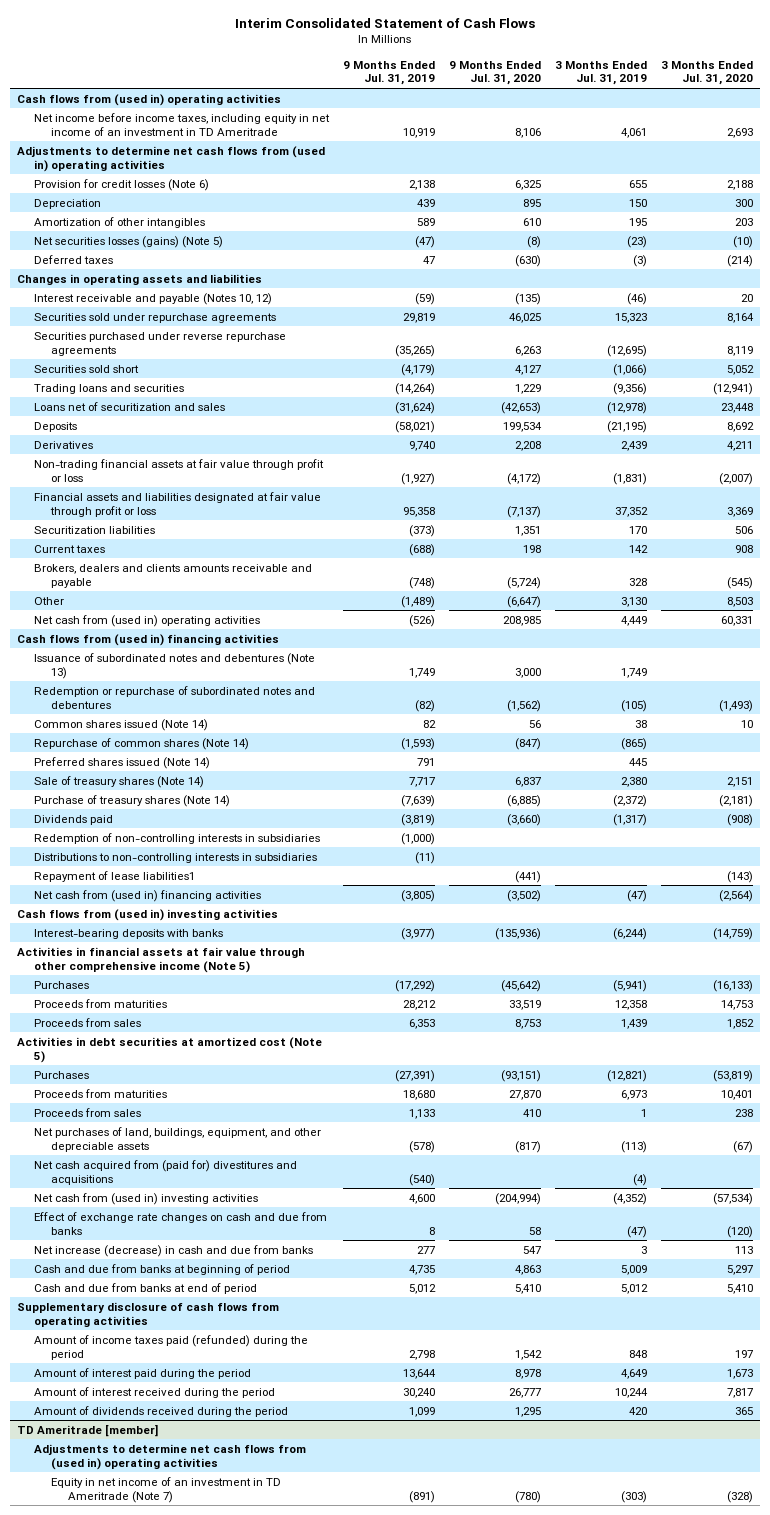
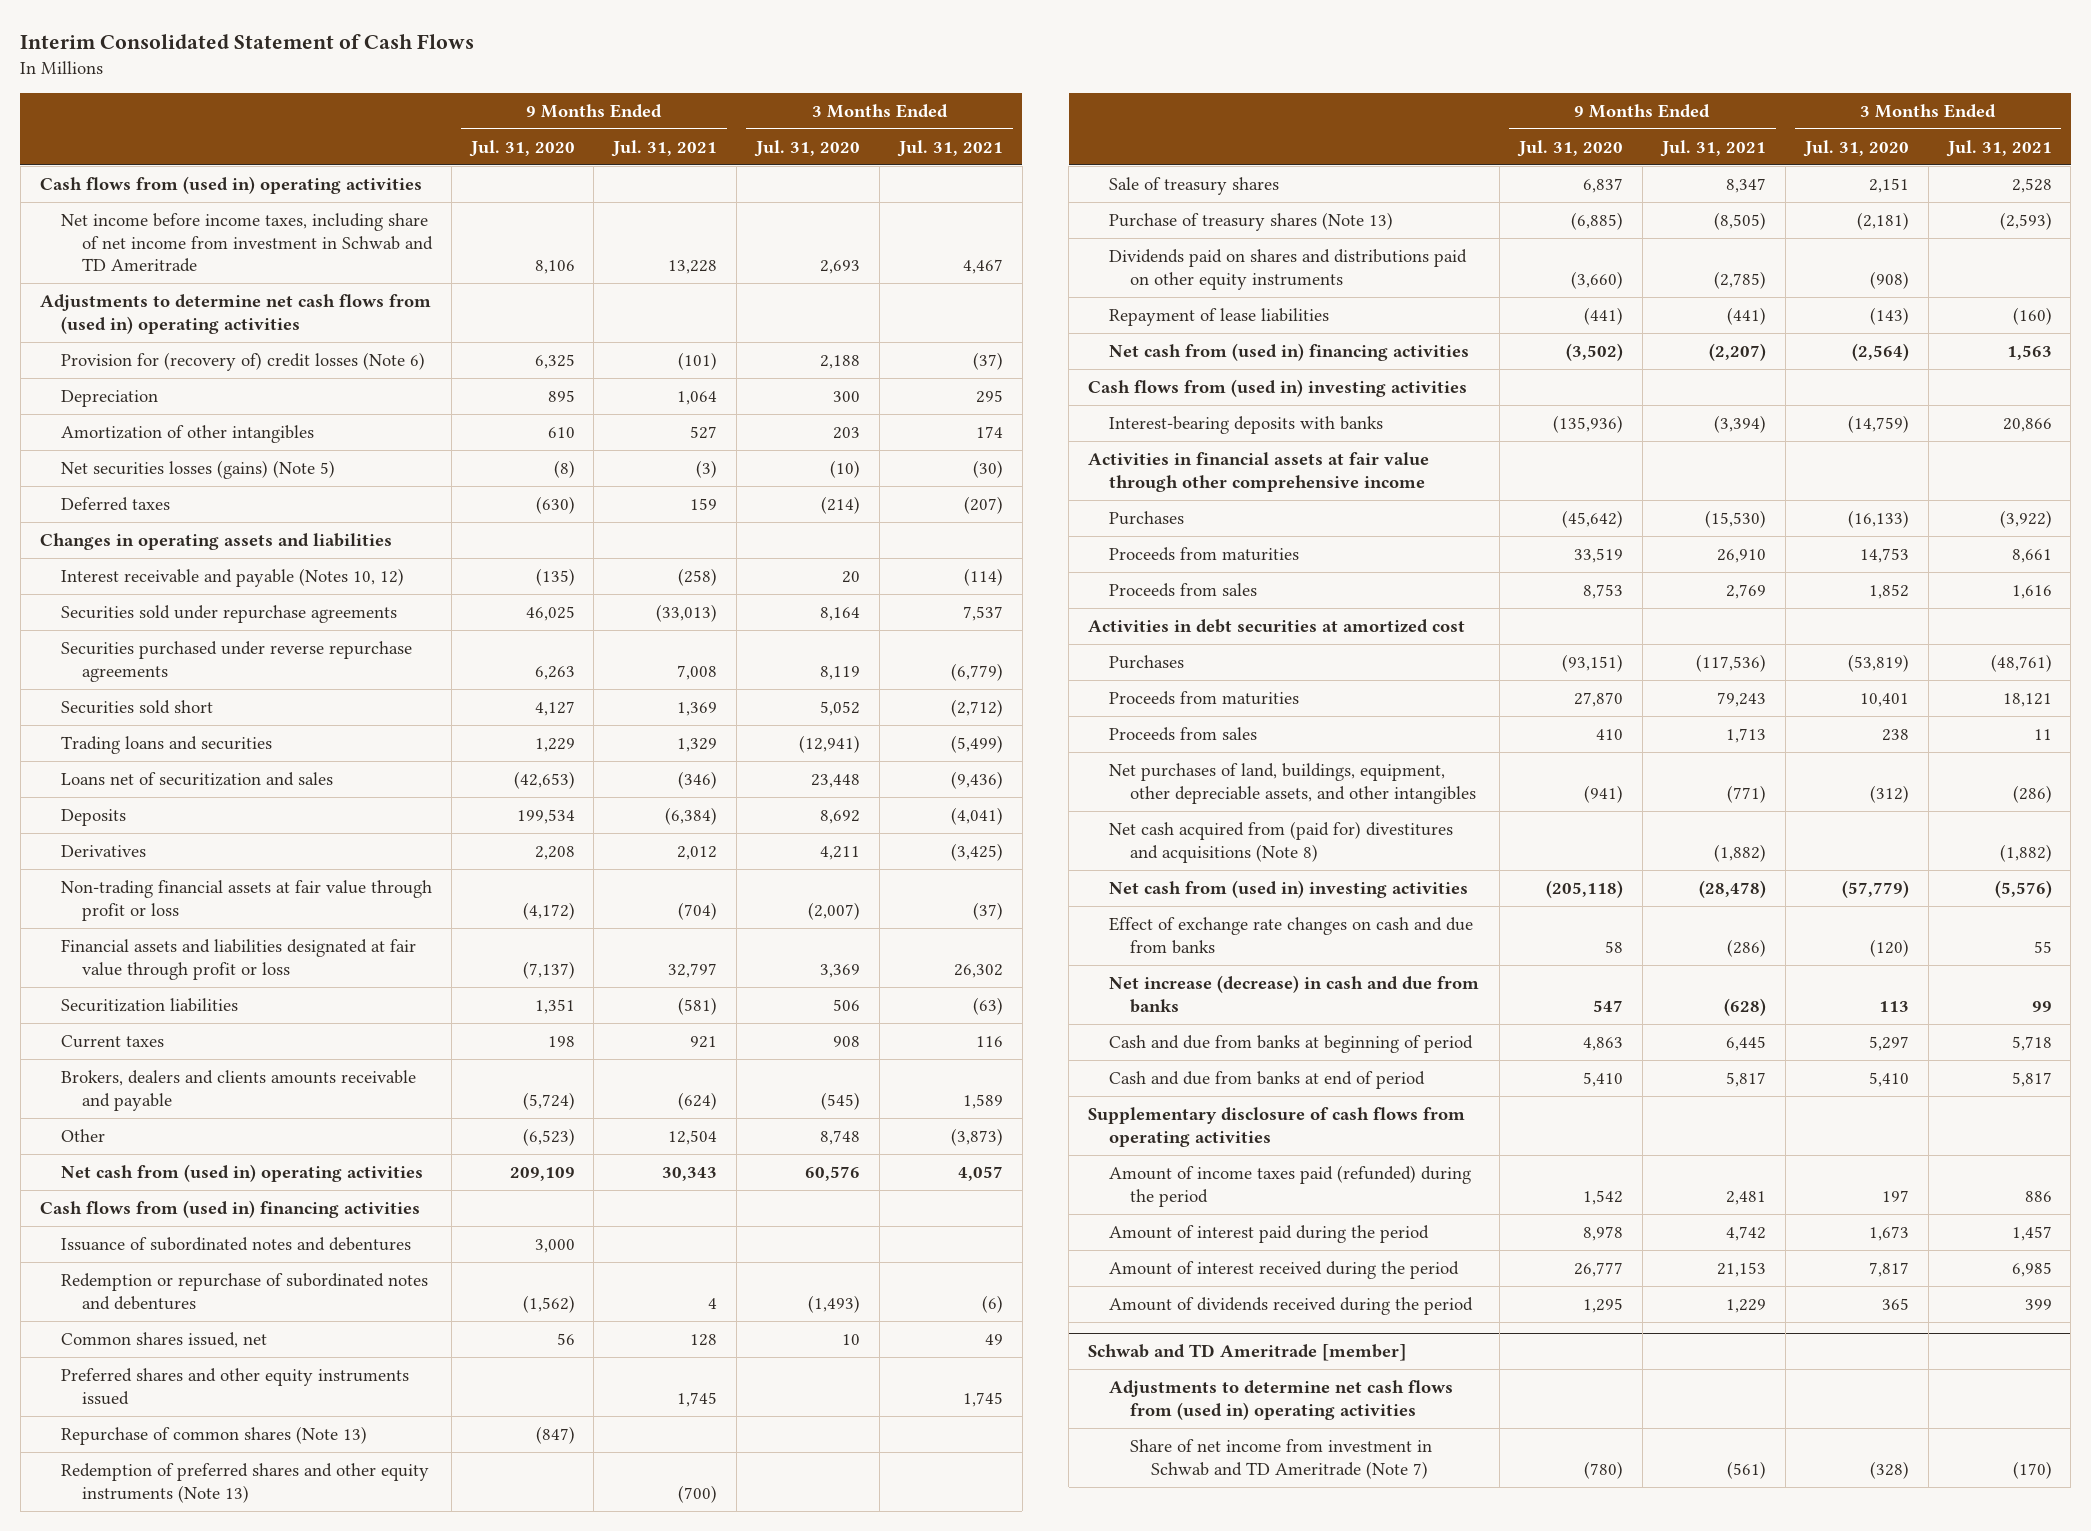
- | 9 Months Ended Jul. 31, 2019 | 9 Months Ended Jul. 31, 2020 | 3 Months Ended Jul. 31, 2019 | 3 Months Ended Jul. 31, 2020
+ | 9 Months Ended Jul. 31, 2020 | 9 Months Ended Jul. 31, 2021 | 3 Months Ended Jul. 31, 2020 | 3 Months Ended Jul. 31, 2021
- Net income before income taxes, including equity in net income of an investment in TD Ameritrade | 10,919 | 8,106 | 4,061 | 2,693
+ Net income before income taxes, including share of net income from investment in Schwab and TD Ameritrade | 8,106 | 13,228 | 2,693 | 4,467
- Provision for credit losses (Note 6) | 2,138 | 6,325 | 655 | 2,188
+ Provision for (recovery of) credit losses (Note 6) | 6,325 | (101) | 2,188 | (37)
- Other | (1,489) | (6,647) | 3,130 | 8,503
- Net cash from (used in) operating activities | (526) | 208,985 | 4,449 | 60,331
+ Other | (6,523) | 12,504 | 8,748 | (3,873)
+ Net cash from (used in) operating activities | 209,109 | 30,343 | 60,576 | 4,057
- Issuance of subordinated notes and debentures (Note 13) | 1,749 | 3,000 | 1,749 |
+ Issuance of subordinated notes and debentures | 3,000 | | |
- Common shares issued (Note 14) | 82 | 56 | 38 | 10
- Repurchase of common shares (Note 14) | (1,593) | (847) | (865) |
- Preferred shares issued (Note 14) | 791 | | 445 |
- Sale of treasury shares (Note 14) | 7,717 | 6,837 | 2,380 | 2,151
- Purchase of treasury shares (Note 14) | (7,639) | (6,885) | (2,372) | (2,181)
- Dividends paid | (3,819) | (3,660) | (1,317) | (908)
- Redemption of non-controlling interests in subsidiaries | (1,000) | | |
- Distributions to non-controlling interests in subsidiaries | (11) | | |
- Repayment of lease liabilities1 | | (441) | | (143)
+ Common shares issued, net | 56 | 128 | 10 | 49
+ Preferred shares and other equity instruments issued | | 1,745 | | 1,745
+ Repurchase of common shares (Note 13) | (847) | | |
+ Redemption of preferred shares and other equity instruments (Note 13) | | (700) | |
+ Sale of treasury shares | 6,837 | 8,347 | 2,151 | 2,528
+ Purchase of treasury shares (Note 13) | (6,885) | (8,505) | (2,181) | (2,593)
+ Dividends paid on shares and distributions paid on other equity instruments | (3,660) | (2,785) | (908) |
+ Repayment of lease liabilities | (441) | (441) | (143) | (160)
- Activities in financial assets at fair value through other comprehensive income (Note 5)
+ Activities in financial assets at fair value through other comprehensive income
- Activities in debt securities at amortized cost (Note 5)
+ Activities in debt securities at amortized cost
- Net purchases of land, buildings, equipment, and other depreciable assets | (578) | (817) | (113) | (67)
- Net cash acquired from (paid for) divestitures and acquisitions | (540) | | (4) |
- Net cash from (used in) investing activities | 4,600 | (204,994) | (4,352) | (57,534)
+ Net purchases of land, buildings, equipment, other depreciable assets, and other intangibles | (941) | (771) | (312) | (286)
+ Net cash acquired from (paid for) divestitures and acquisitions (Note 8) | | (1,882) | | (1,882)
+ Net cash from (used in) investing activities | (205,118) | (28,478) | (57,779) | (5,576)
- TD Ameritrade [member]
+ Schwab and TD Ameritrade [member]
- Equity in net income of an investment in TD Ameritrade (Note 7) | (891) | (780) | (303) | (328)
+ Share of net income from investment in Schwab and TD Ameritrade (Note 7) | (780) | (561) | (328) | (170)

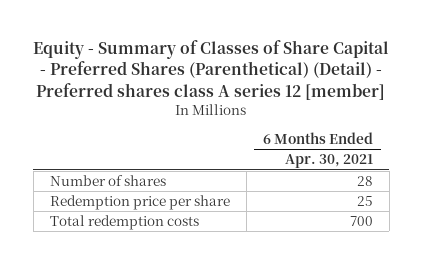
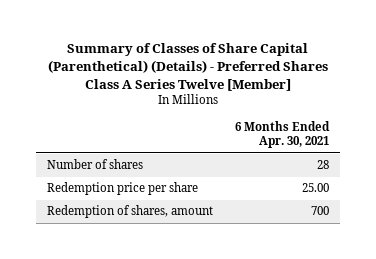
- Equity - Summary of Classes of Share Capital - Preferred Shares (Parenthetical) (Detail) - Preferred shares class A series 12 [member]
+ Summary of Classes of Share Capital (Parenthetical) (Details) - Preferred Shares Class A Series Twelve [Member]
- Redemption price per share | 25
- Total redemption costs | 700
+ Redemption price per share | 25.00
+ Redemption of shares, amount | 700

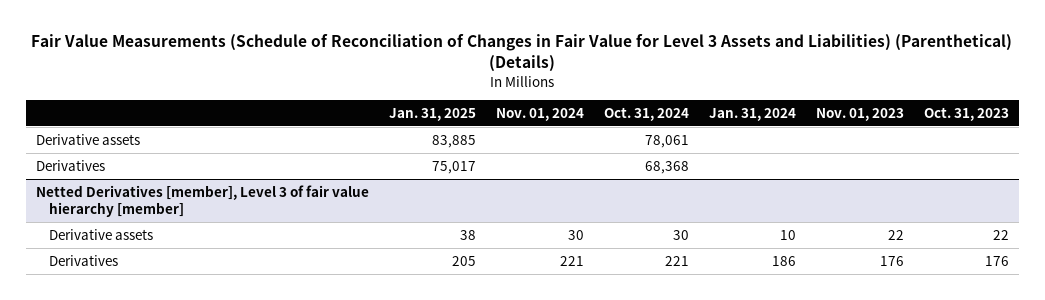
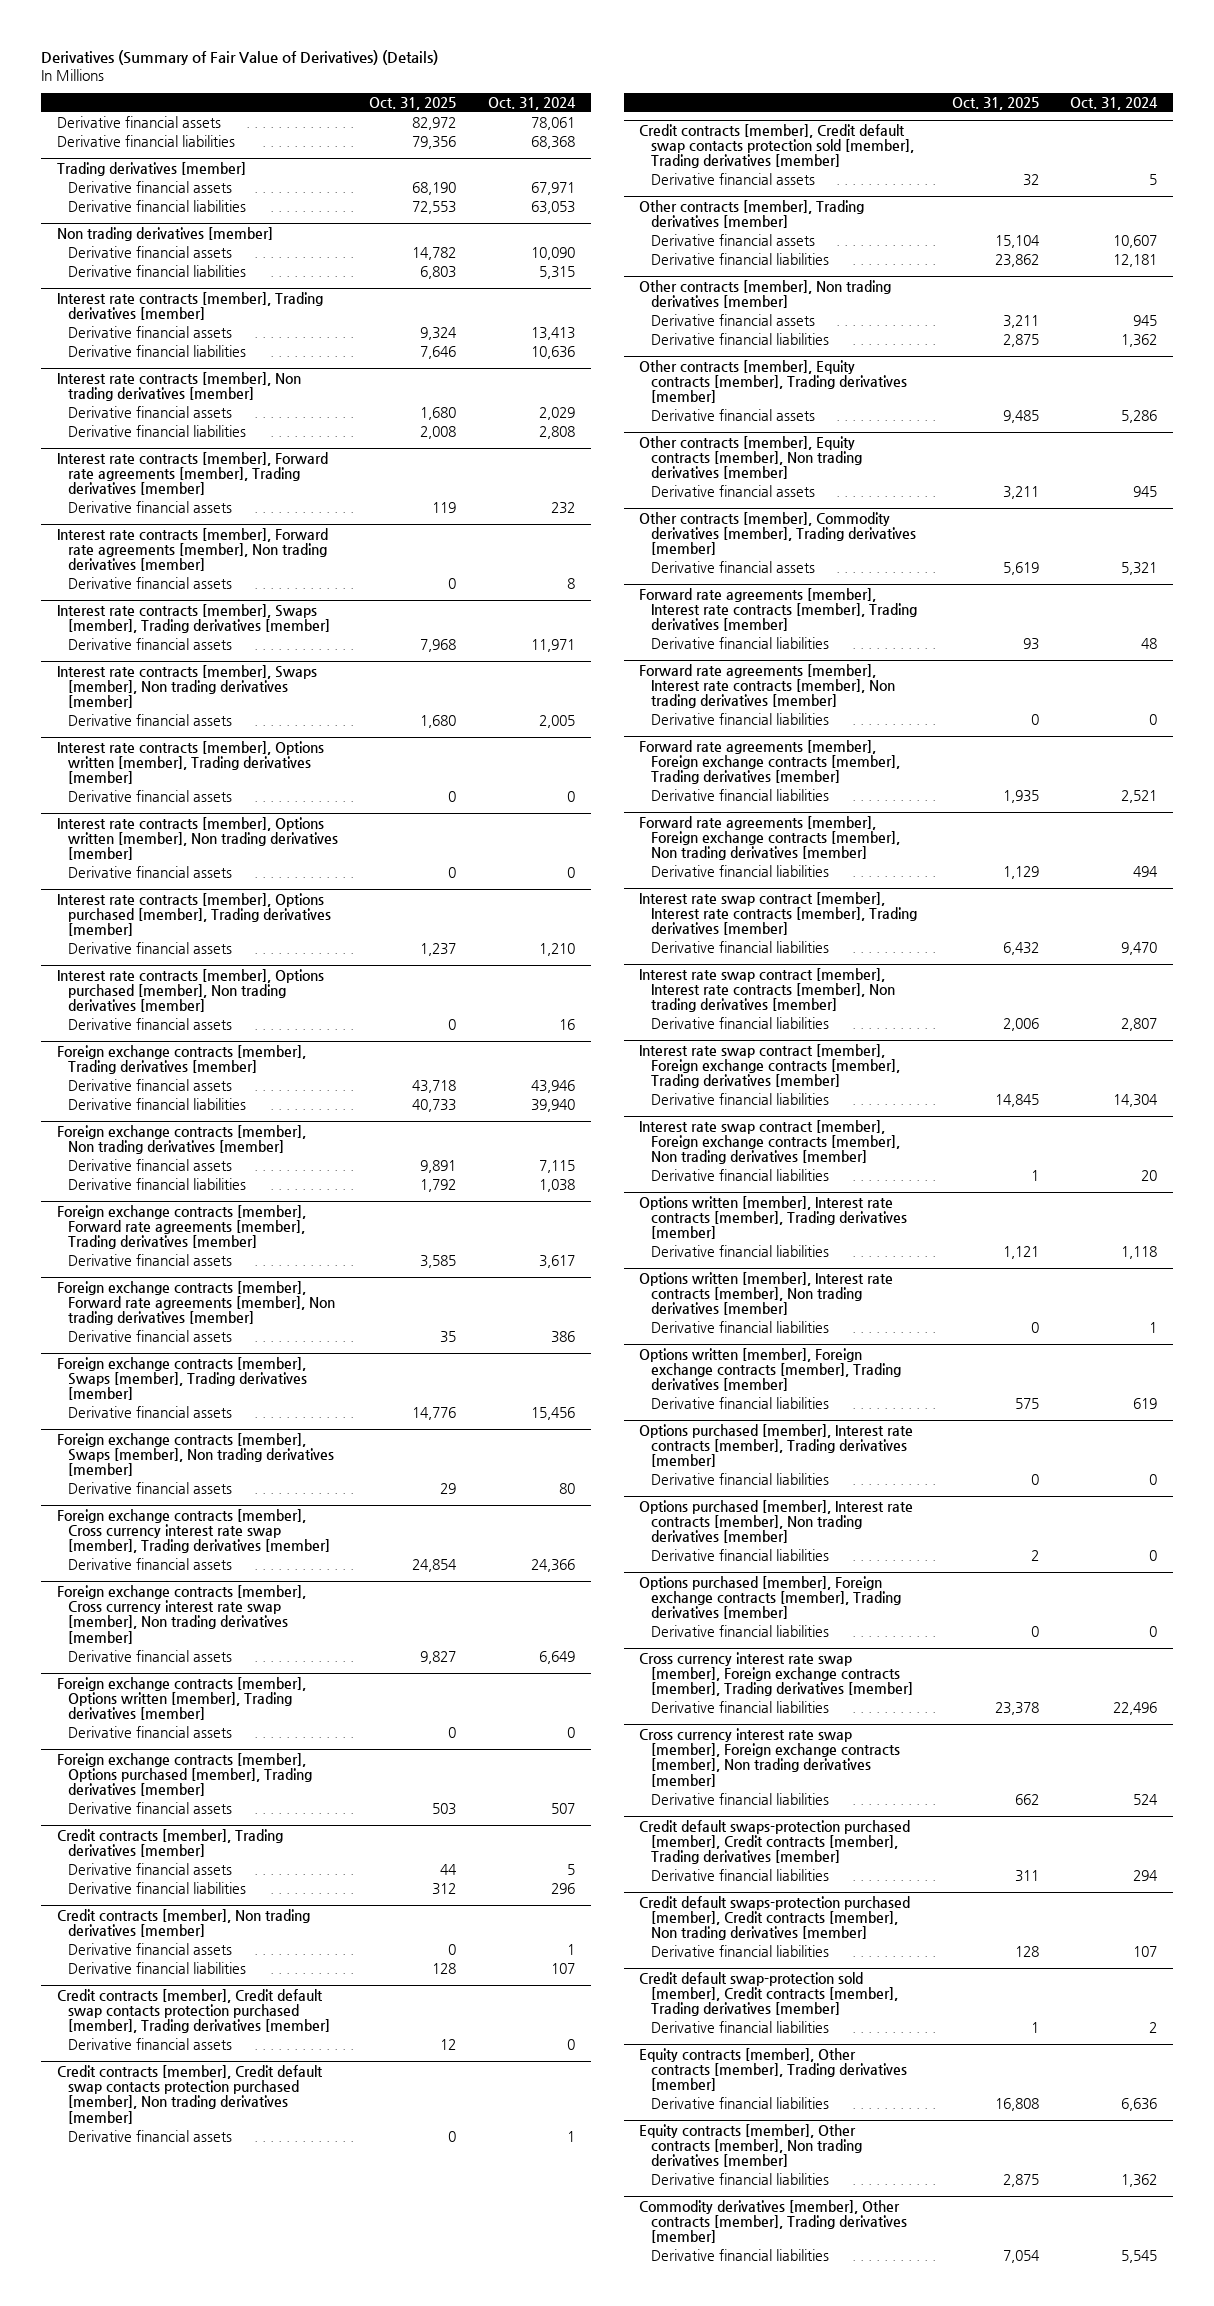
- Fair Value Measurements (Schedule of Reconciliation of Changes in Fair Value for Level 3 Assets and Liabilities) (Parenthetical) (Details)
+ Derivatives (Summary of Fair Value of Derivatives) (Details)
- | Jan. 31, 2025 | Nov. 01, 2024 | Oct. 31, 2024 | Jan. 31, 2024 | Nov. 01, 2023 | Oct. 31, 2023
+ | Oct. 31, 2025 | Oct. 31, 2024
- Derivative assets | 83,885 | | 78,061 | | |
- Derivatives | 75,017 | | 68,368 | | |
- Netted Derivatives [member], Level 3 of fair value hierarchy [member]
- Derivative assets | 38 | 30 | 30 | 10 | 22 | 22
- Derivatives | 205 | 221 | 221 | 186 | 176 | 176
+ Derivative financial assets | 82,972 | 78,061
+ Derivative financial liabilities | 79,356 | 68,368
+ Trading derivatives [member]
+ Derivative financial assets | 68,190 | 67,971
+ Derivative financial liabilities | 72,553 | 63,053
+ Non trading derivatives [member]
+ Derivative financial assets | 14,782 | 10,090
+ Derivative financial liabilities | 6,803 | 5,315
+ Interest rate contracts [member], Trading derivatives [member]
+ Derivative financial assets | 9,324 | 13,413
+ Derivative financial liabilities | 7,646 | 10,636
+ Interest rate contracts [member], Non trading derivatives [member]
+ Derivative financial assets | 1,680 | 2,029
+ Derivative financial liabilities | 2,008 | 2,808
+ Interest rate contracts [member], Forward rate agreements [member], Trading derivatives [member]
+ Derivative financial assets | 119 | 232
+ Interest rate contracts [member], Forward rate agreements [member], Non trading derivatives [member]
+ Derivative financial assets | 0 | 8
+ Interest rate contracts [member], Swaps [member], Trading derivatives [member]
+ Derivative financial assets | 7,968 | 11,971
+ Interest rate contracts [member], Swaps [member], Non trading derivatives [member]
+ Derivative financial assets | 1,680 | 2,005
+ Interest rate contracts [member], Options written [member], Trading derivatives [member]
+ Derivative financial assets | 0 | 0
+ Interest rate contracts [member], Options written [member], Non trading derivatives [member]
+ Derivative financial assets | 0 | 0
+ Interest rate contracts [member], Options purchased [member], Trading derivatives [member]
+ Derivative financial assets | 1,237 | 1,210
+ Interest rate contracts [member], Options purchased [member], Non trading derivatives [member]
+ Derivative financial assets | 0 | 16
+ Foreign exchange contracts [member], Trading derivatives [member]
+ Derivative financial assets | 43,718 | 43,946
+ Derivative financial liabilities | 40,733 | 39,940
+ Foreign exchange contracts [member], Non trading derivatives [member]
+ Derivative financial assets | 9,891 | 7,115
+ Derivative financial liabilities | 1,792 | 1,038
+ Foreign exchange contracts [member], Forward rate agreements [member], Trading derivatives [member]
+ Derivative financial assets | 3,585 | 3,617
+ Foreign exchange contracts [member], Forward rate agreements [member], Non trading derivatives [member]
+ Derivative financial assets | 35 | 386
+ Foreign exchange contracts [member], Swaps [member], Trading derivatives [member]
+ Derivative financial assets | 14,776 | 15,456
+ Foreign exchange contracts [member], Swaps [member], Non trading derivatives [member]
+ Derivative financial assets | 29 | 80
+ Foreign exchange contracts [member], Cross currency interest rate swap [member], Trading derivatives [member]
+ Derivative financial assets | 24,854 | 24,366
+ Foreign exchange contracts [member], Cross currency interest rate swap [member], Non trading derivatives [member]
+ Derivative financial assets | 9,827 | 6,649
+ Foreign exchange contracts [member], Options written [member], Trading derivatives [member]
+ Derivative financial assets | 0 | 0
+ Foreign exchange contracts [member], Options purchased [member], Trading derivatives [member]
+ Derivative financial assets | 503 | 507
+ Credit contracts [member], Trading derivatives [member]
+ Derivative financial assets | 44 | 5
+ Derivative financial liabilities | 312 | 296
+ Credit contracts [member], Non trading derivatives [member]
+ Derivative financial assets | 0 | 1
+ Derivative financial liabilities | 128 | 107
+ Credit contracts [member], Credit default swap contacts protection purchased [member], Trading derivatives [member]
+ Derivative financial assets | 12 | 0
+ Credit contracts [member], Credit default swap contacts protection purchased [member], Non trading derivatives [member]
+ Derivative financial assets | 0 | 1
+ Credit contracts [member], Credit default swap contacts protection sold [member], Trading derivatives [member]
+ Derivative financial assets | 32 | 5
+ Other contracts [member], Trading derivatives [member]
+ Derivative financial assets | 15,104 | 10,607
+ Derivative financial liabilities | 23,862 | 12,181
+ Other contracts [member], Non trading derivatives [member]
+ Derivative financial assets | 3,211 | 945
+ Derivative financial liabilities | 2,875 | 1,362
+ Other contracts [member], Equity contracts [member], Trading derivatives [member]
+ Derivative financial assets | 9,485 | 5,286
+ Other contracts [member], Equity contracts [member], Non trading derivatives [member]
+ Derivative financial assets | 3,211 | 945
+ Other contracts [member], Commodity derivatives [member], Trading derivatives [member]
+ Derivative financial assets | 5,619 | 5,321
+ Forward rate agreements [member], Interest rate contracts [member], Trading derivatives [member]
+ Derivative financial liabilities | 93 | 48
+ Forward rate agreements [member], Interest rate contracts [member], Non trading derivatives [member]
+ Derivative financial liabilities | 0 | 0
+ Forward rate agreements [member], Foreign exchange contracts [member], Trading derivatives [member]
+ Derivative financial liabilities | 1,935 | 2,521
+ Forward rate agreements [member], Foreign exchange contracts [member], Non trading derivatives [member]
+ Derivative financial liabilities | 1,129 | 494
+ Interest rate swap contract [member], Interest rate contracts [member], Trading derivatives [member]
+ Derivative financial liabilities | 6,432 | 9,470
+ Interest rate swap contract [member], Interest rate contracts [member], Non trading derivatives [member]
+ Derivative financial liabilities | 2,006 | 2,807
+ Interest rate swap contract [member], Foreign exchange contracts [member], Trading derivatives [member]
+ Derivative financial liabilities | 14,845 | 14,304
+ Interest rate swap contract [member], Foreign exchange contracts [member], Non trading derivatives [member]
+ Derivative financial liabilities | 1 | 20
+ Options written [member], Interest rate contracts [member], Trading derivatives [member]
+ Derivative financial liabilities | 1,121 | 1,118
+ Options written [member], Interest rate contracts [member], Non trading derivatives [member]
+ Derivative financial liabilities | 0 | 1
+ Options written [member], Foreign exchange contracts [member], Trading derivatives [member]
+ Derivative financial liabilities | 575 | 619
+ Options purchased [member], Interest rate contracts [member], Trading derivatives [member]
+ Derivative financial liabilities | 0 | 0
+ Options purchased [member], Interest rate contracts [member], Non trading derivatives [member]
+ Derivative financial liabilities | 2 | 0
+ Options purchased [member], Foreign exchange contracts [member], Trading derivatives [member]
+ Derivative financial liabilities | 0 | 0
+ Cross currency interest rate swap [member], Foreign exchange contracts [member], Trading derivatives [member]
+ Derivative financial liabilities | 23,378 | 22,496
+ Cross currency interest rate swap [member], Foreign exchange contracts [member], Non trading derivatives [member]
+ Derivative financial liabilities | 662 | 524
+ Credit default swaps-protection purchased [member], Credit contracts [member], Trading derivatives [member]
+ Derivative financial liabilities | 311 | 294
+ Credit default swaps-protection purchased [member], Credit contracts [member], Non trading derivatives [member]
+ Derivative financial liabilities | 128 | 107
+ Credit default swap-protection sold [member], Credit contracts [member], Trading derivatives [member]
+ Derivative financial liabilities | 1 | 2
+ Equity contracts [member], Other contracts [member], Trading derivatives [member]
+ Derivative financial liabilities | 16,808 | 6,636
+ Equity contracts [member], Other contracts [member], Non trading derivatives [member]
+ Derivative financial liabilities | 2,875 | 1,362
+ Commodity derivatives [member], Other contracts [member], Trading derivatives [member]
+ Derivative financial liabilities | 7,054 | 5,545

